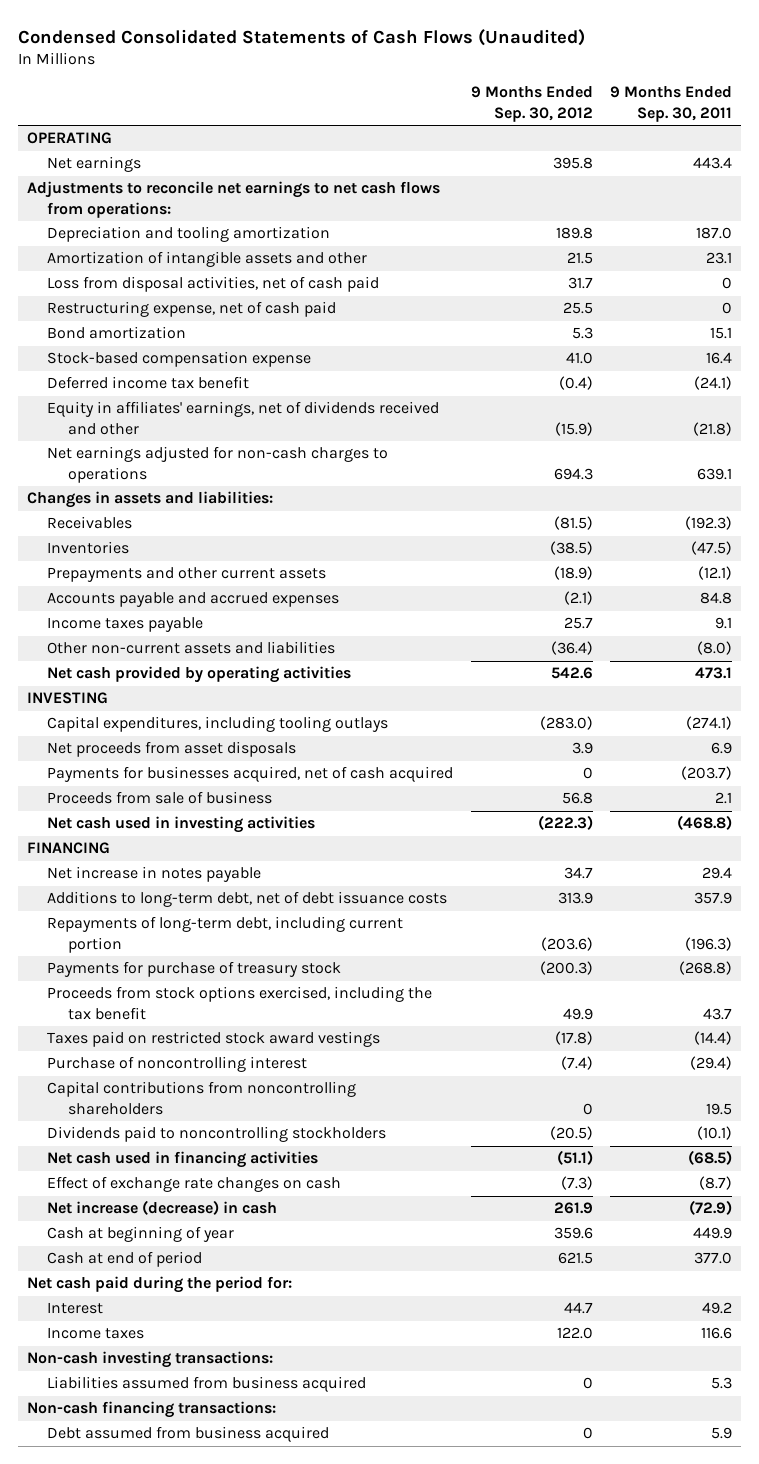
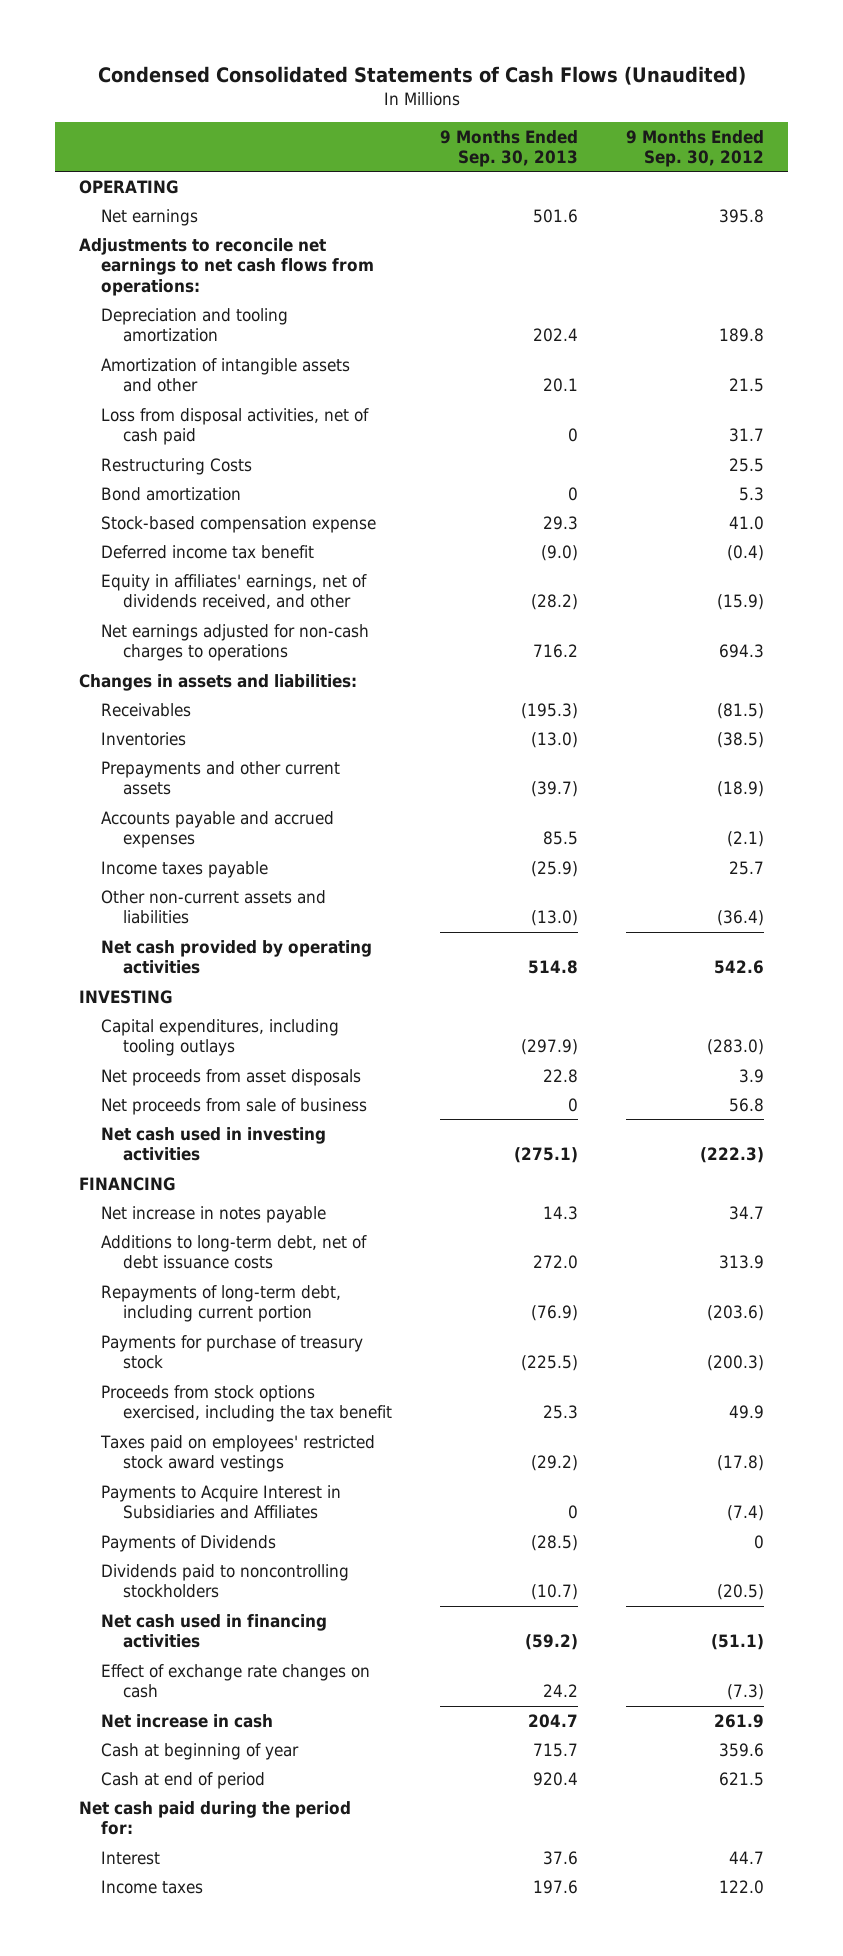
- | 9 Months Ended Sep. 30, 2012 | 9 Months Ended Sep. 30, 2011
+ | 9 Months Ended Sep. 30, 2013 | 9 Months Ended Sep. 30, 2012
- Restructuring expense, net of cash paid | 25.5 | 0
+ Restructuring Costs | | 25.5
- Equity in affiliates' earnings, net of dividends received and other | (15.9) | (21.8)
+ Equity in affiliates' earnings, net of dividends received, and other | (28.2) | (15.9)
- Payments for businesses acquired, net of cash acquired | 0 | (203.7)
- Proceeds from sale of business | 56.8 | 2.1
+ Net proceeds from sale of business | 0 | 56.8
- Taxes paid on restricted stock award vestings | (17.8) | (14.4)
- Purchase of noncontrolling interest | (7.4) | (29.4)
- Capital contributions from noncontrolling shareholders | 0 | 19.5
+ Taxes paid on employees' restricted stock award vestings | (29.2) | (17.8)
+ Payments to Acquire Interest in Subsidiaries and Affiliates | 0 | (7.4)
+ Payments of Dividends | (28.5) | 0
- Net increase (decrease) in cash | 261.9 | (72.9)
+ Net increase in cash | 204.7 | 261.9
- Non-cash investing transactions:
- Liabilities assumed from business acquired | 0 | 5.3
- Non-cash financing transactions:
- Debt assumed from business acquired | 0 | 5.9

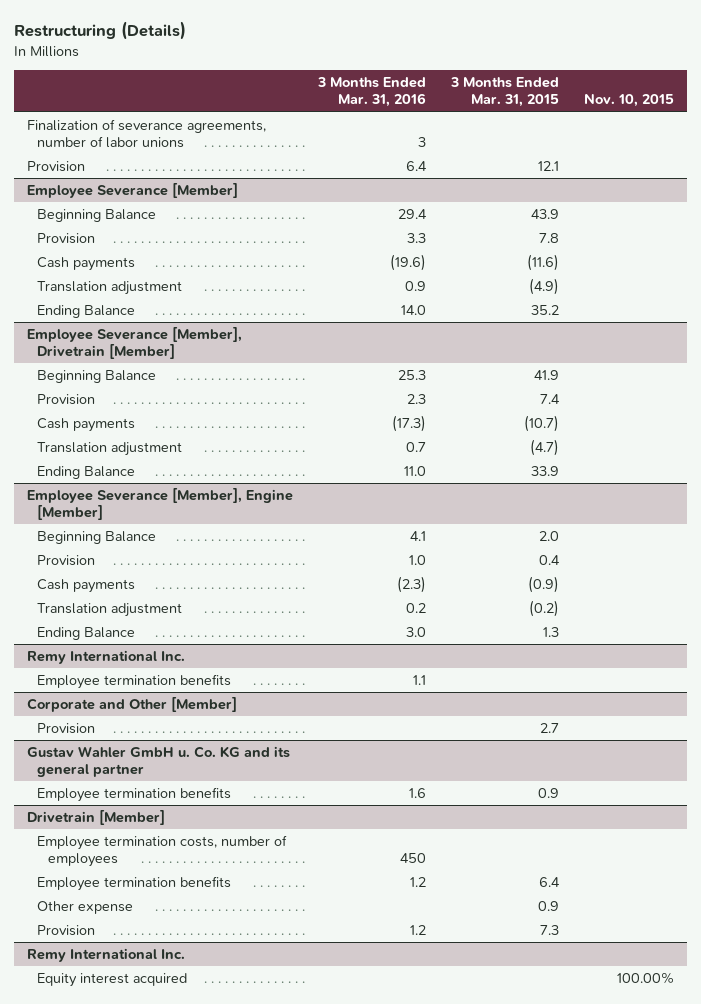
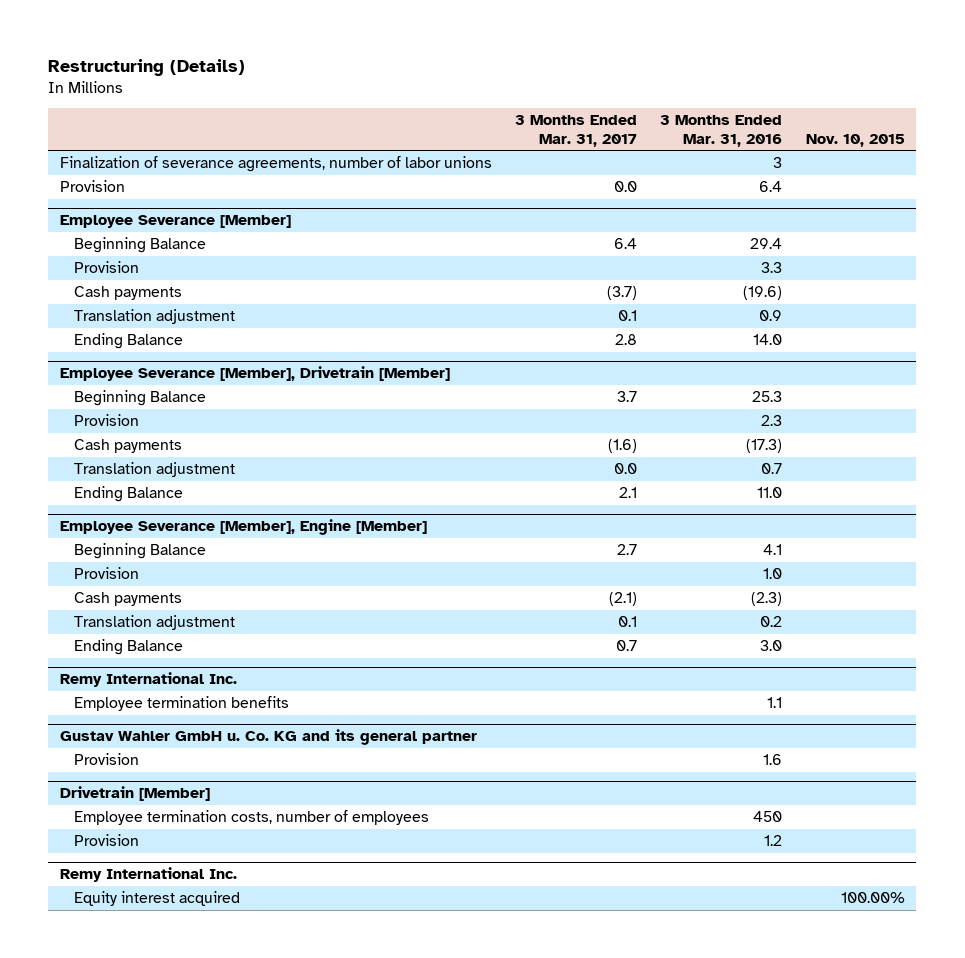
- | 3 Months Ended Mar. 31, 2016 | 3 Months Ended Mar. 31, 2015 | Nov. 10, 2015
+ | 3 Months Ended Mar. 31, 2017 | 3 Months Ended Mar. 31, 2016 | Nov. 10, 2015
- Corporate and Other [Member]
- Provision | | 2.7 |
@ Gustav Wahler GmbH u. Co. KG and its general partner
- Employee termination benefits | 1.6 | 0.9 |
+ Provision | | 1.6 |
@ Drivetrain [Member]
- Employee termination benefits | 1.2 | 6.4 |
- Other expense | | 0.9 |

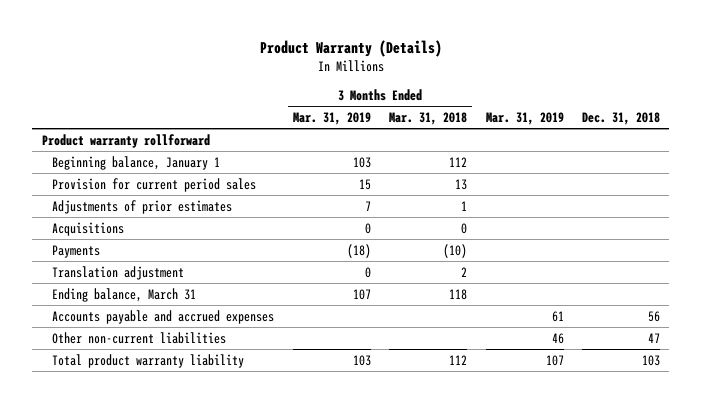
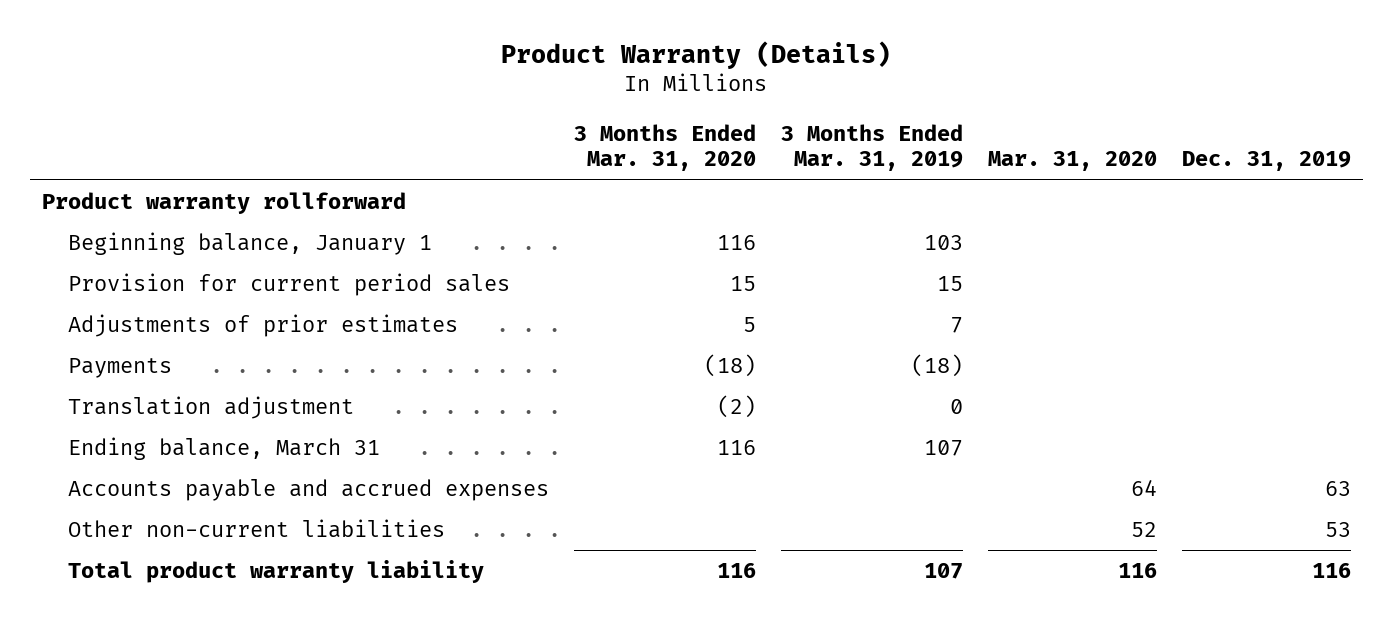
- | 3 Months Ended Mar. 31, 2019 | 3 Months Ended Mar. 31, 2018 | Mar. 31, 2019 | Dec. 31, 2018
+ | 3 Months Ended Mar. 31, 2020 | 3 Months Ended Mar. 31, 2019 | Mar. 31, 2020 | Dec. 31, 2019
- Acquisitions | 0 | 0 | |
- Total product warranty liability | 103 | 112 | 107 | 103
+ Total product warranty liability | 116 | 107 | 116 | 116

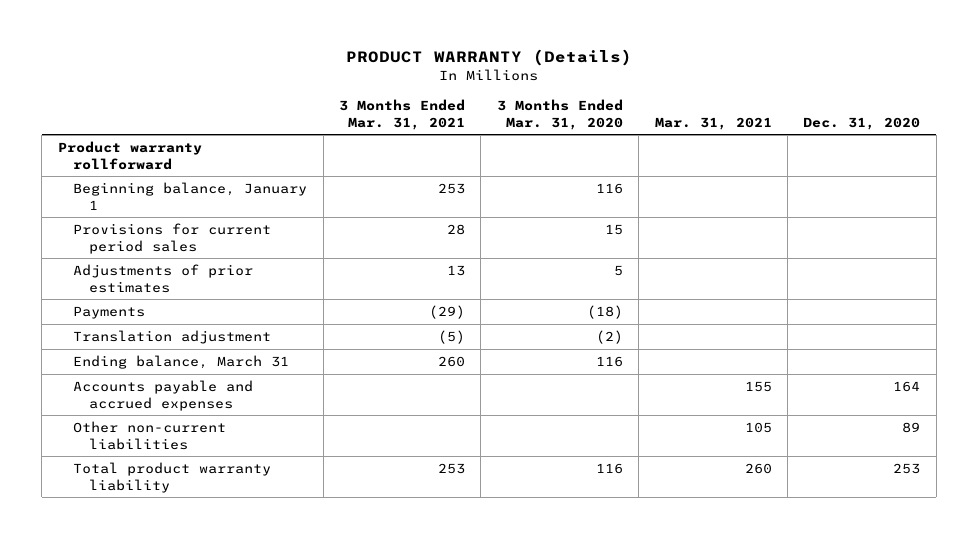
- Product Warranty (Details)
+ PRODUCT WARRANTY (Details)
- | 3 Months Ended Mar. 31, 2020 | 3 Months Ended Mar. 31, 2019 | Mar. 31, 2020 | Dec. 31, 2019
+ | 3 Months Ended Mar. 31, 2021 | 3 Months Ended Mar. 31, 2020 | Mar. 31, 2021 | Dec. 31, 2020
- Provision for current period sales | 15 | 15 | |
+ Provisions for current period sales | 28 | 15 | |

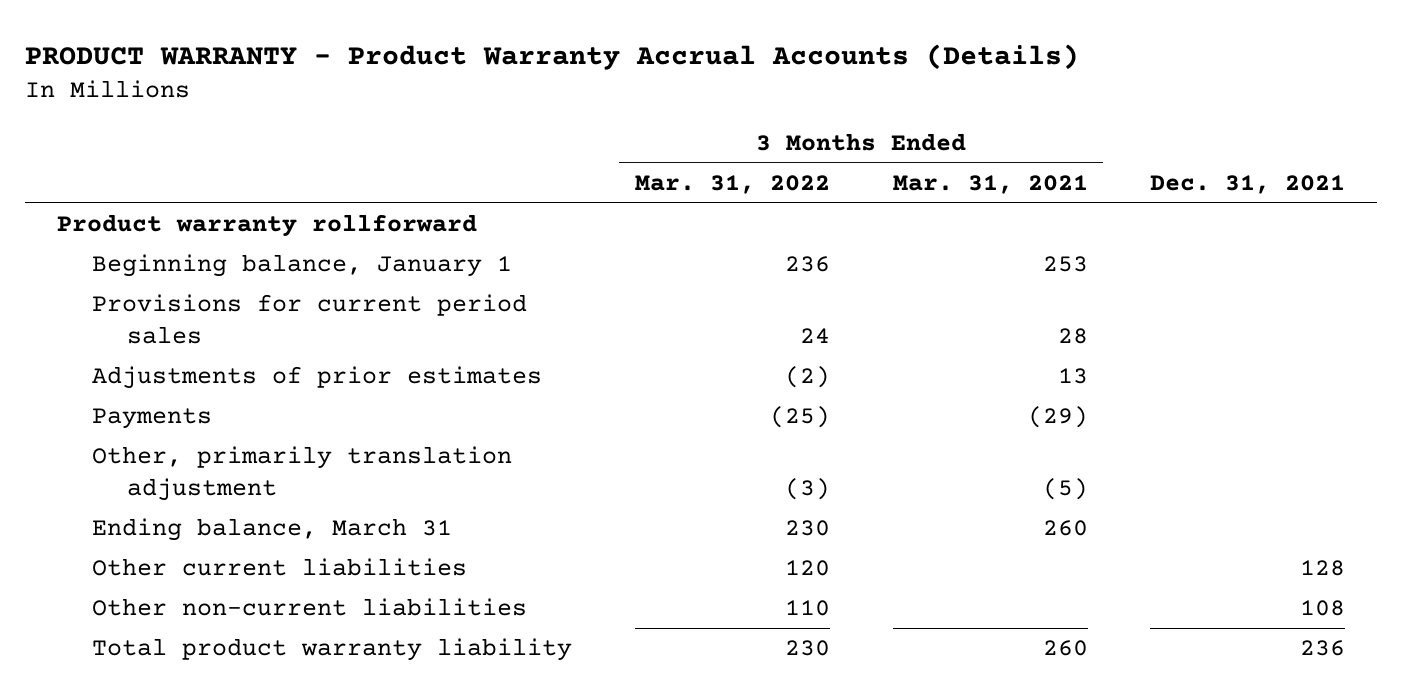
- PRODUCT WARRANTY (Details)
+ PRODUCT WARRANTY - Product Warranty Accrual Accounts (Details)
- | 3 Months Ended Mar. 31, 2021 | 3 Months Ended Mar. 31, 2020 | Mar. 31, 2021 | Dec. 31, 2020
+ | 3 Months Ended Mar. 31, 2022 | 3 Months Ended Mar. 31, 2021 | Dec. 31, 2021
- Translation adjustment | (5) | (2) | |
+ Other, primarily translation adjustment | (3) | (5) |
- Accounts payable and accrued expenses | | | 155 | 164
+ Other current liabilities | 120 | | 128
- Total product warranty liability | 253 | 116 | 260 | 253
+ Total product warranty liability | 230 | 260 | 236

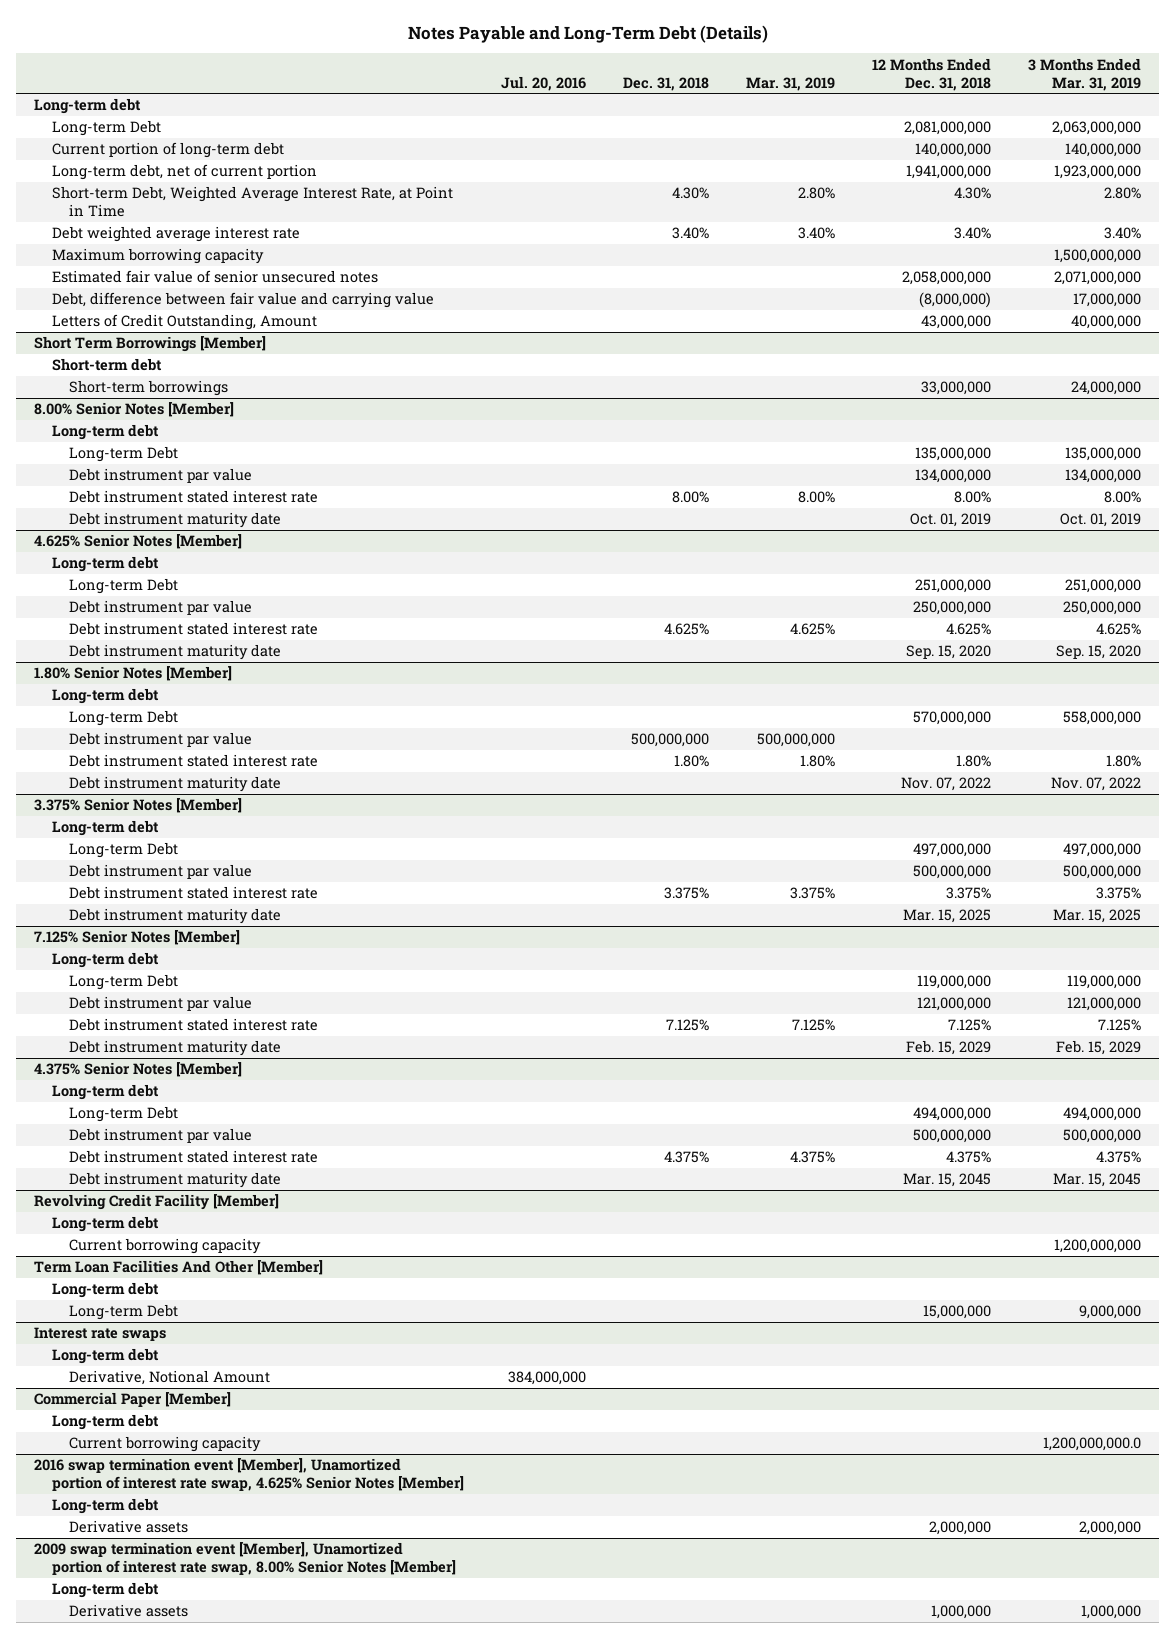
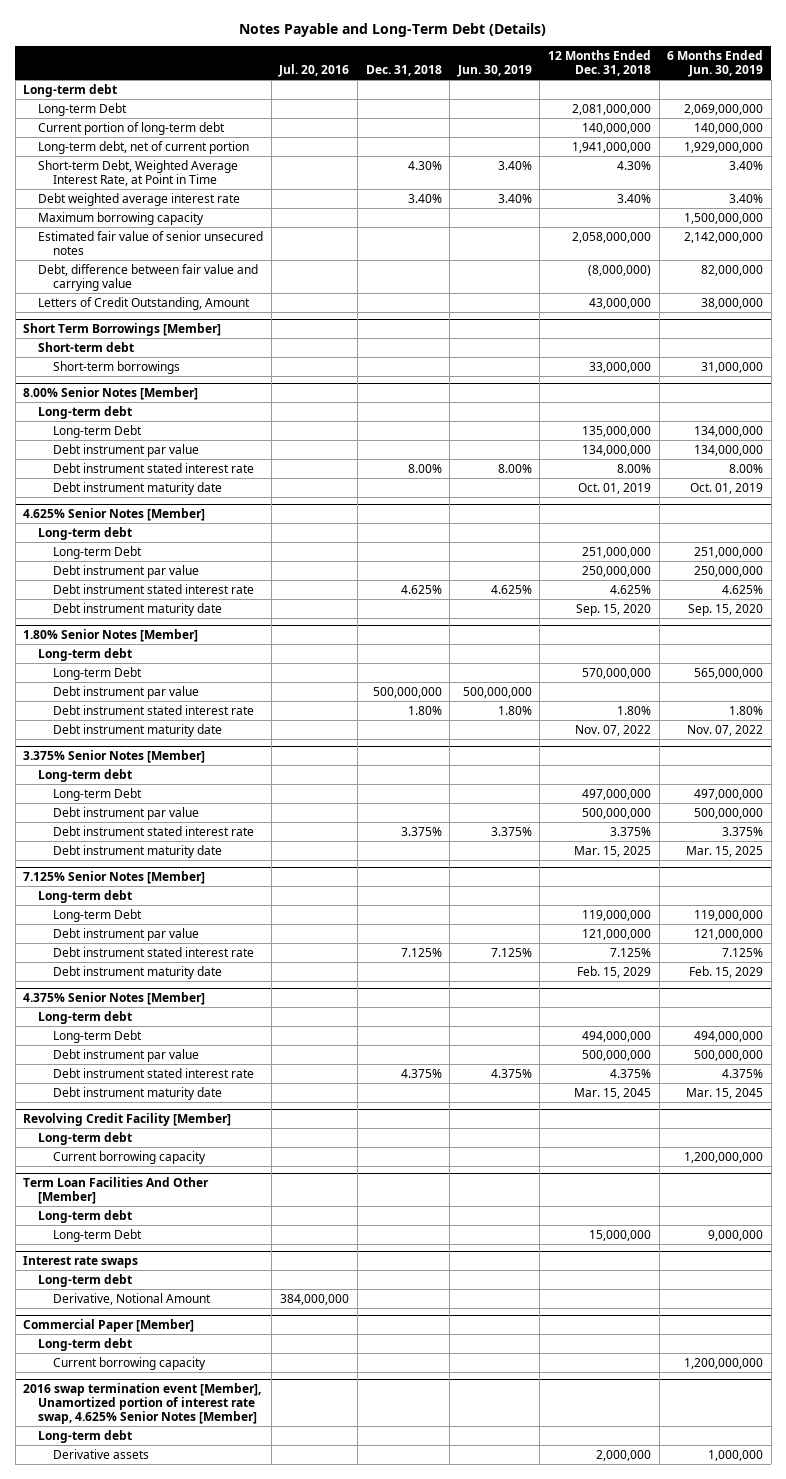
- | Jul. 20, 2016 | Dec. 31, 2018 | Mar. 31, 2019 | 12 Months Ended Dec. 31, 2018 | 3 Months Ended Mar. 31, 2019
+ | Jul. 20, 2016 | Dec. 31, 2018 | Jun. 30, 2019 | 12 Months Ended Dec. 31, 2018 | 6 Months Ended Jun. 30, 2019
- 2009 swap termination event [Member], Unamortized portion of interest rate swap, 8.00% Senior Notes [Member]
- Long-term debt
- Derivative assets | | | | 1,000,000 | 1,000,000

